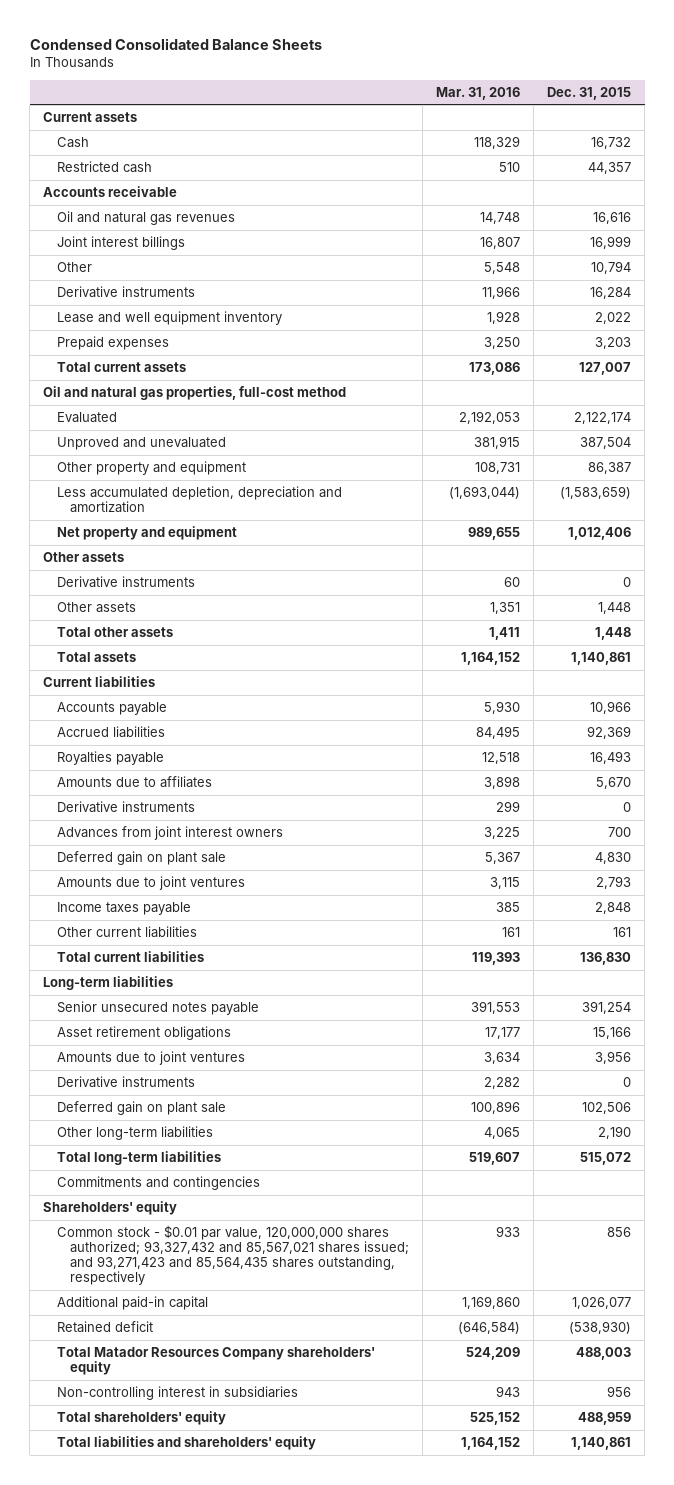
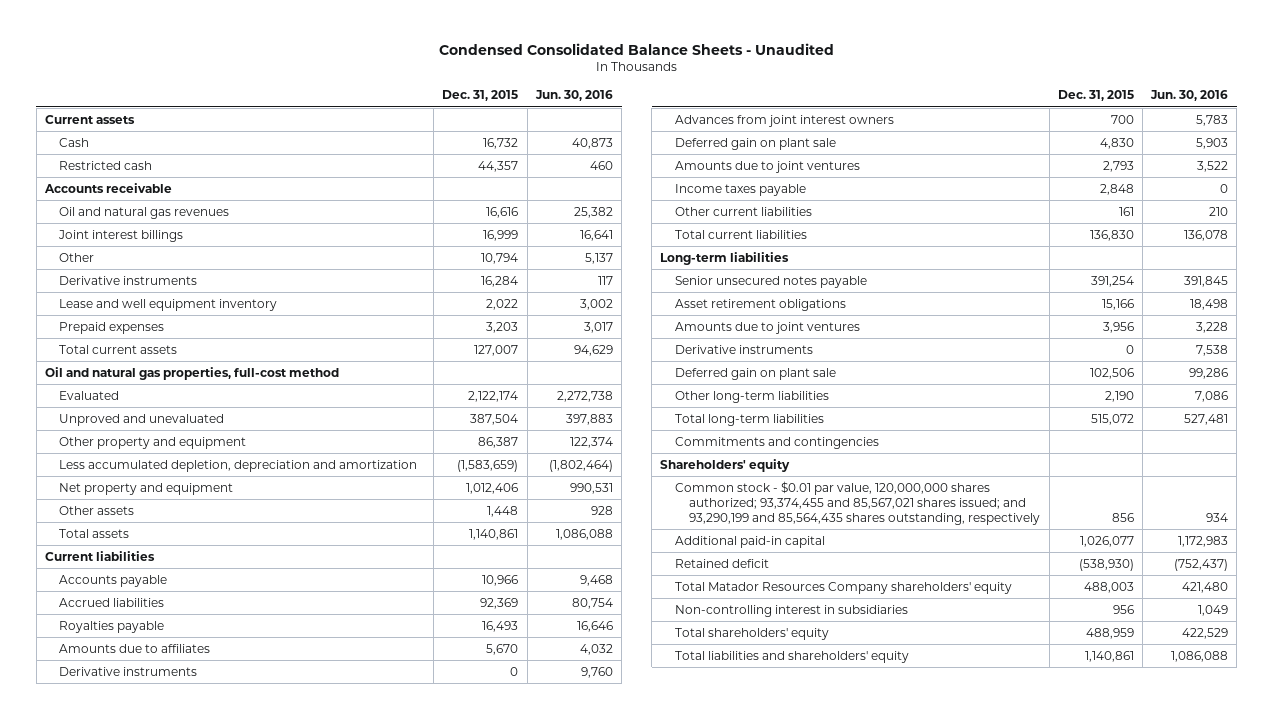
- Condensed Consolidated Balance Sheets
+ Condensed Consolidated Balance Sheets - Unaudited
- | Mar. 31, 2016 | Dec. 31, 2015
+ | Dec. 31, 2015 | Jun. 30, 2016
- Other assets
- Derivative instruments | 60 | 0
- Total other assets | 1,411 | 1,448
- Common stock - $0.01 par value, 120,000,000 shares authorized; 93,327,432 and 85,567,021 shares issued; and 93,271,423 and 85,564,435 shares outstanding, respectively | 933 | 856
+ Common stock - $0.01 par value, 120,000,000 shares authorized; 93,374,455 and 85,567,021 shares issued; and 93,290,199 and 85,564,435 shares outstanding, respectively | 856 | 934

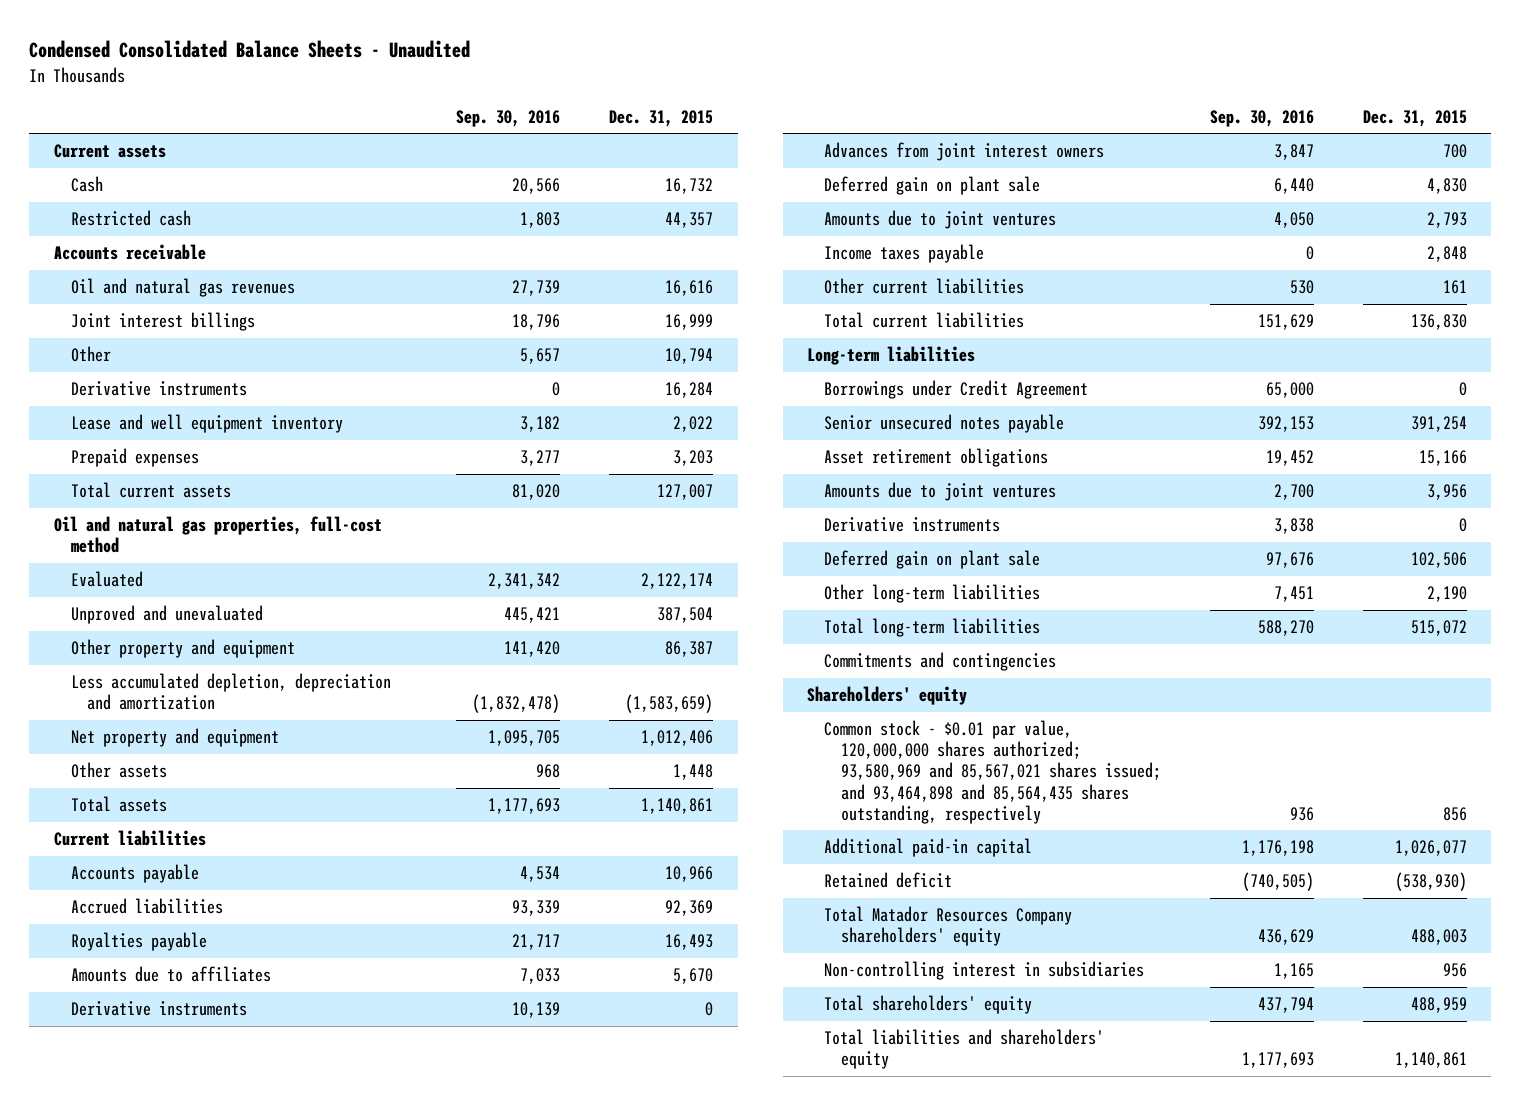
- | Dec. 31, 2015 | Jun. 30, 2016
+ | Sep. 30, 2016 | Dec. 31, 2015
+ Borrowings under Credit Agreement | 65,000 | 0
- Common stock - $0.01 par value, 120,000,000 shares authorized; 93,374,455 and 85,567,021 shares issued; and 93,290,199 and 85,564,435 shares outstanding, respectively | 856 | 934
+ Common stock - $0.01 par value, 120,000,000 shares authorized; 93,580,969 and 85,567,021 shares issued; and 93,464,898 and 85,564,435 shares outstanding, respectively | 936 | 856

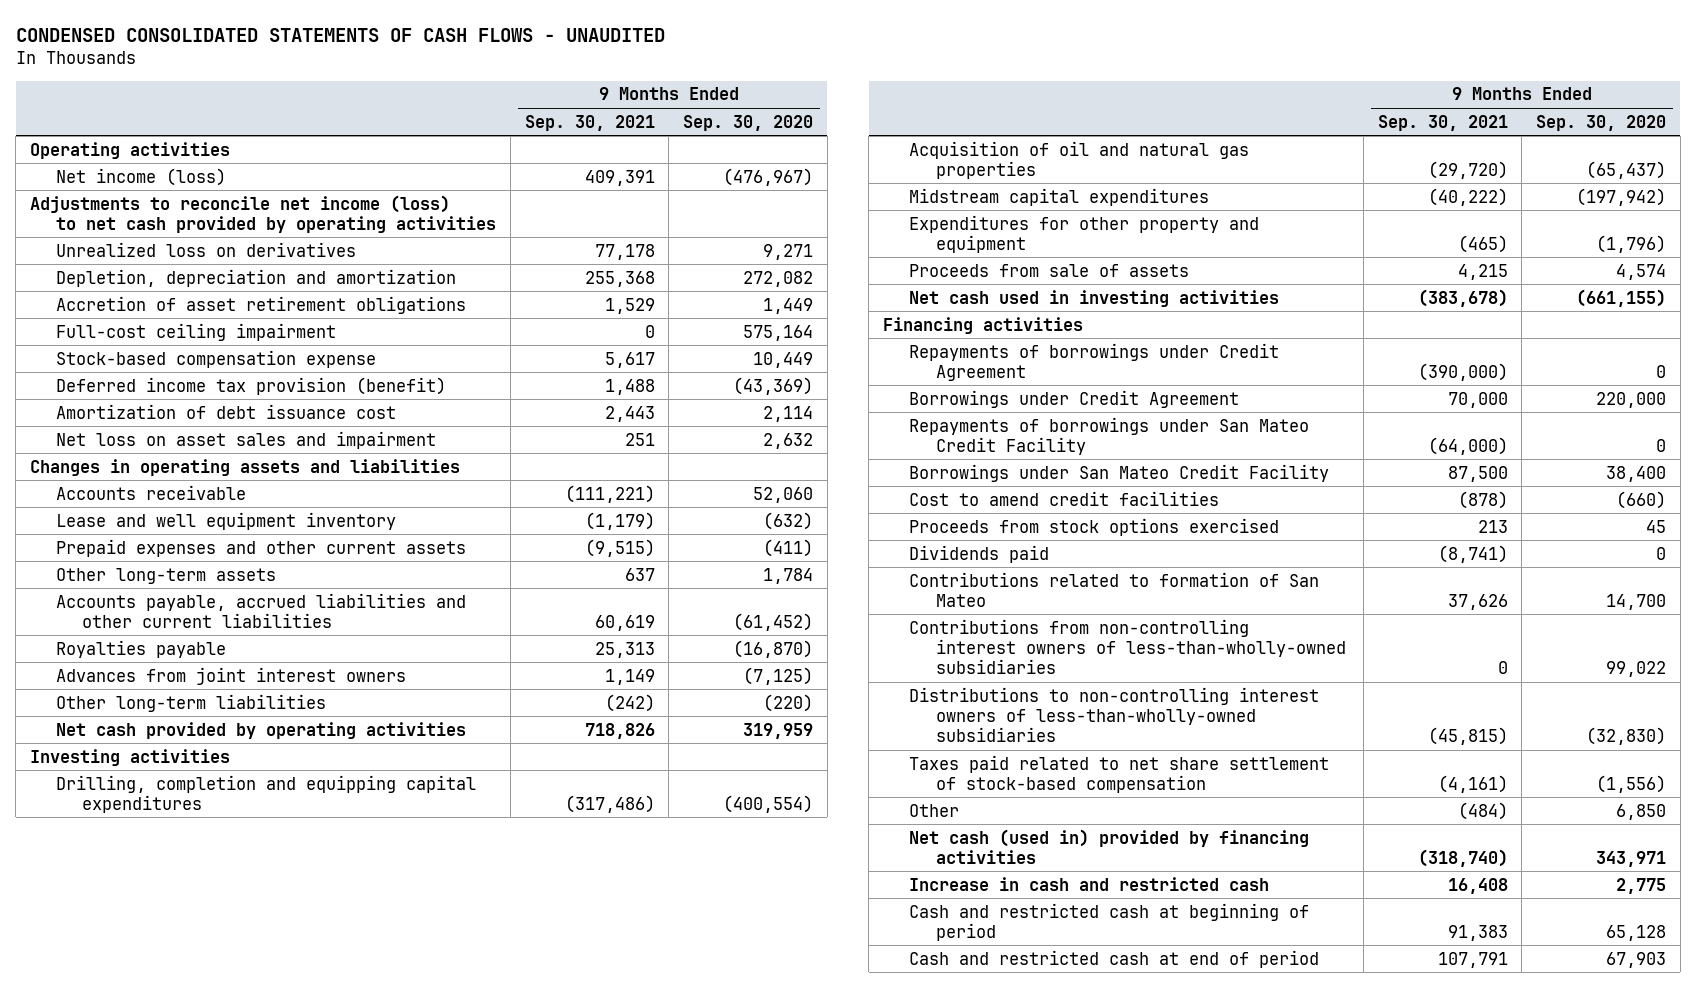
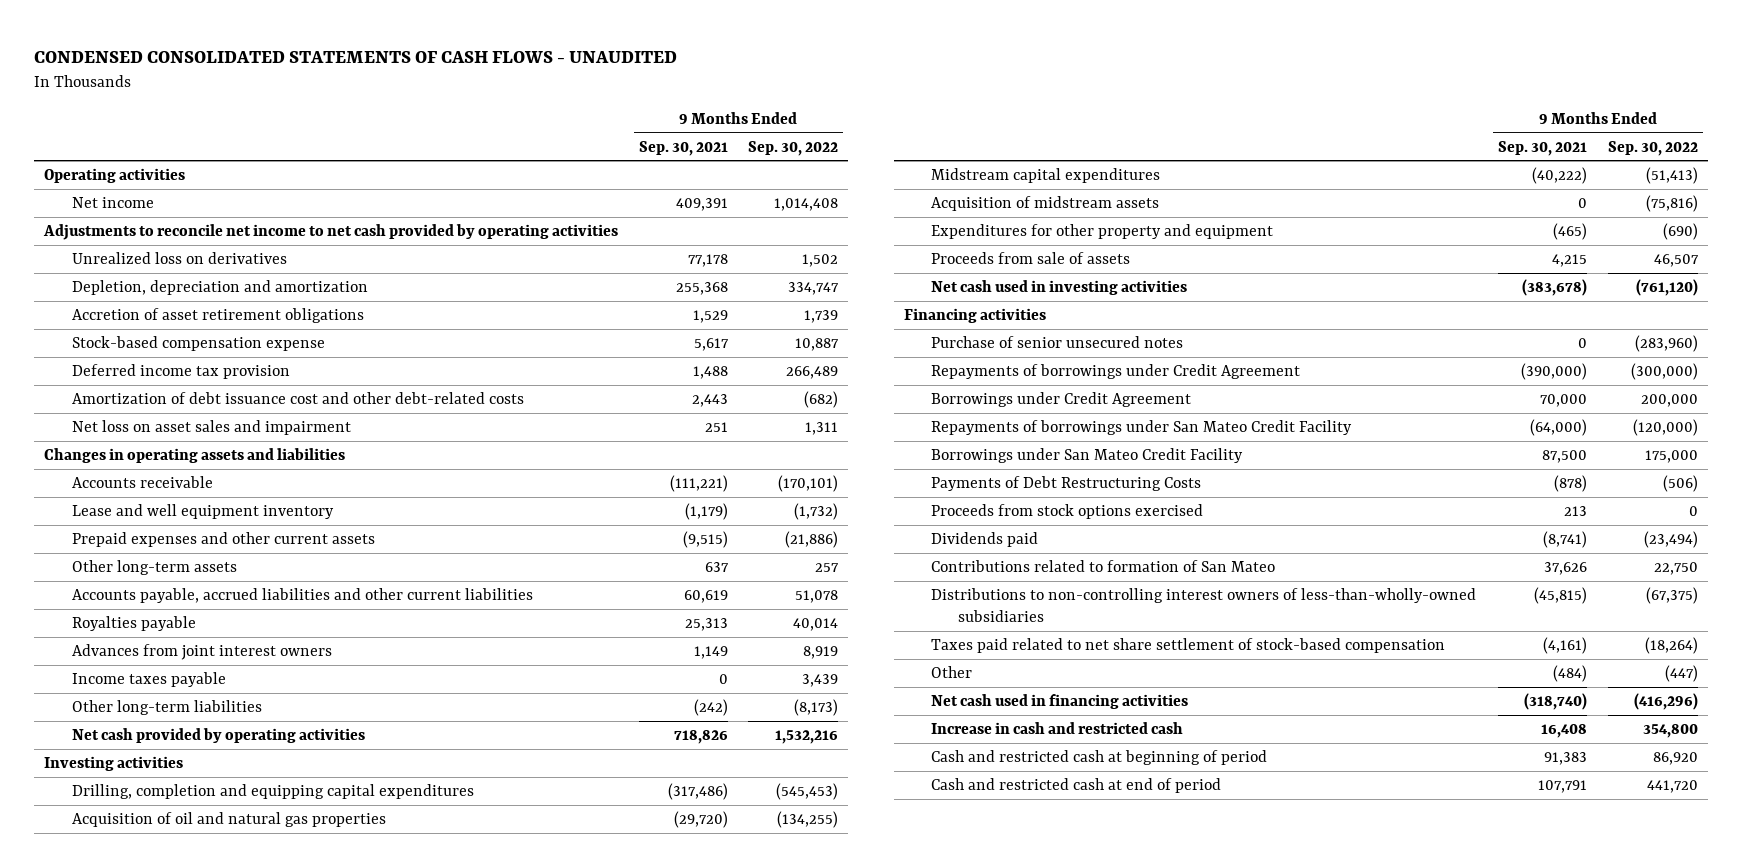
- | 9 Months Ended Sep. 30, 2021 | 9 Months Ended Sep. 30, 2020
+ | 9 Months Ended Sep. 30, 2021 | 9 Months Ended Sep. 30, 2022
- Net income (loss) | 409,391 | (476,967)
- Adjustments to reconcile net income (loss) to net cash provided by operating activities
+ Net income | 409,391 | 1,014,408
+ Adjustments to reconcile net income to net cash provided by operating activities
- Full-cost ceiling impairment | 0 | 575,164
- Deferred income tax provision (benefit) | 1,488 | (43,369)
- Amortization of debt issuance cost | 2,443 | 2,114
+ Deferred income tax provision | 1,488 | 266,489
+ Amortization of debt issuance cost and other debt-related costs | 2,443 | (682)
+ Income taxes payable | 0 | 3,439
+ Acquisition of midstream assets | 0 | (75,816)
+ Purchase of senior unsecured notes | 0 | (283,960)
- Cost to amend credit facilities | (878) | (660)
+ Payments of Debt Restructuring Costs | (878) | (506)
- Contributions from non-controlling interest owners of less-than-wholly-owned subsidiaries | 0 | 99,022
- Net cash (used in) provided by financing activities | (318,740) | 343,971
+ Net cash used in financing activities | (318,740) | (416,296)

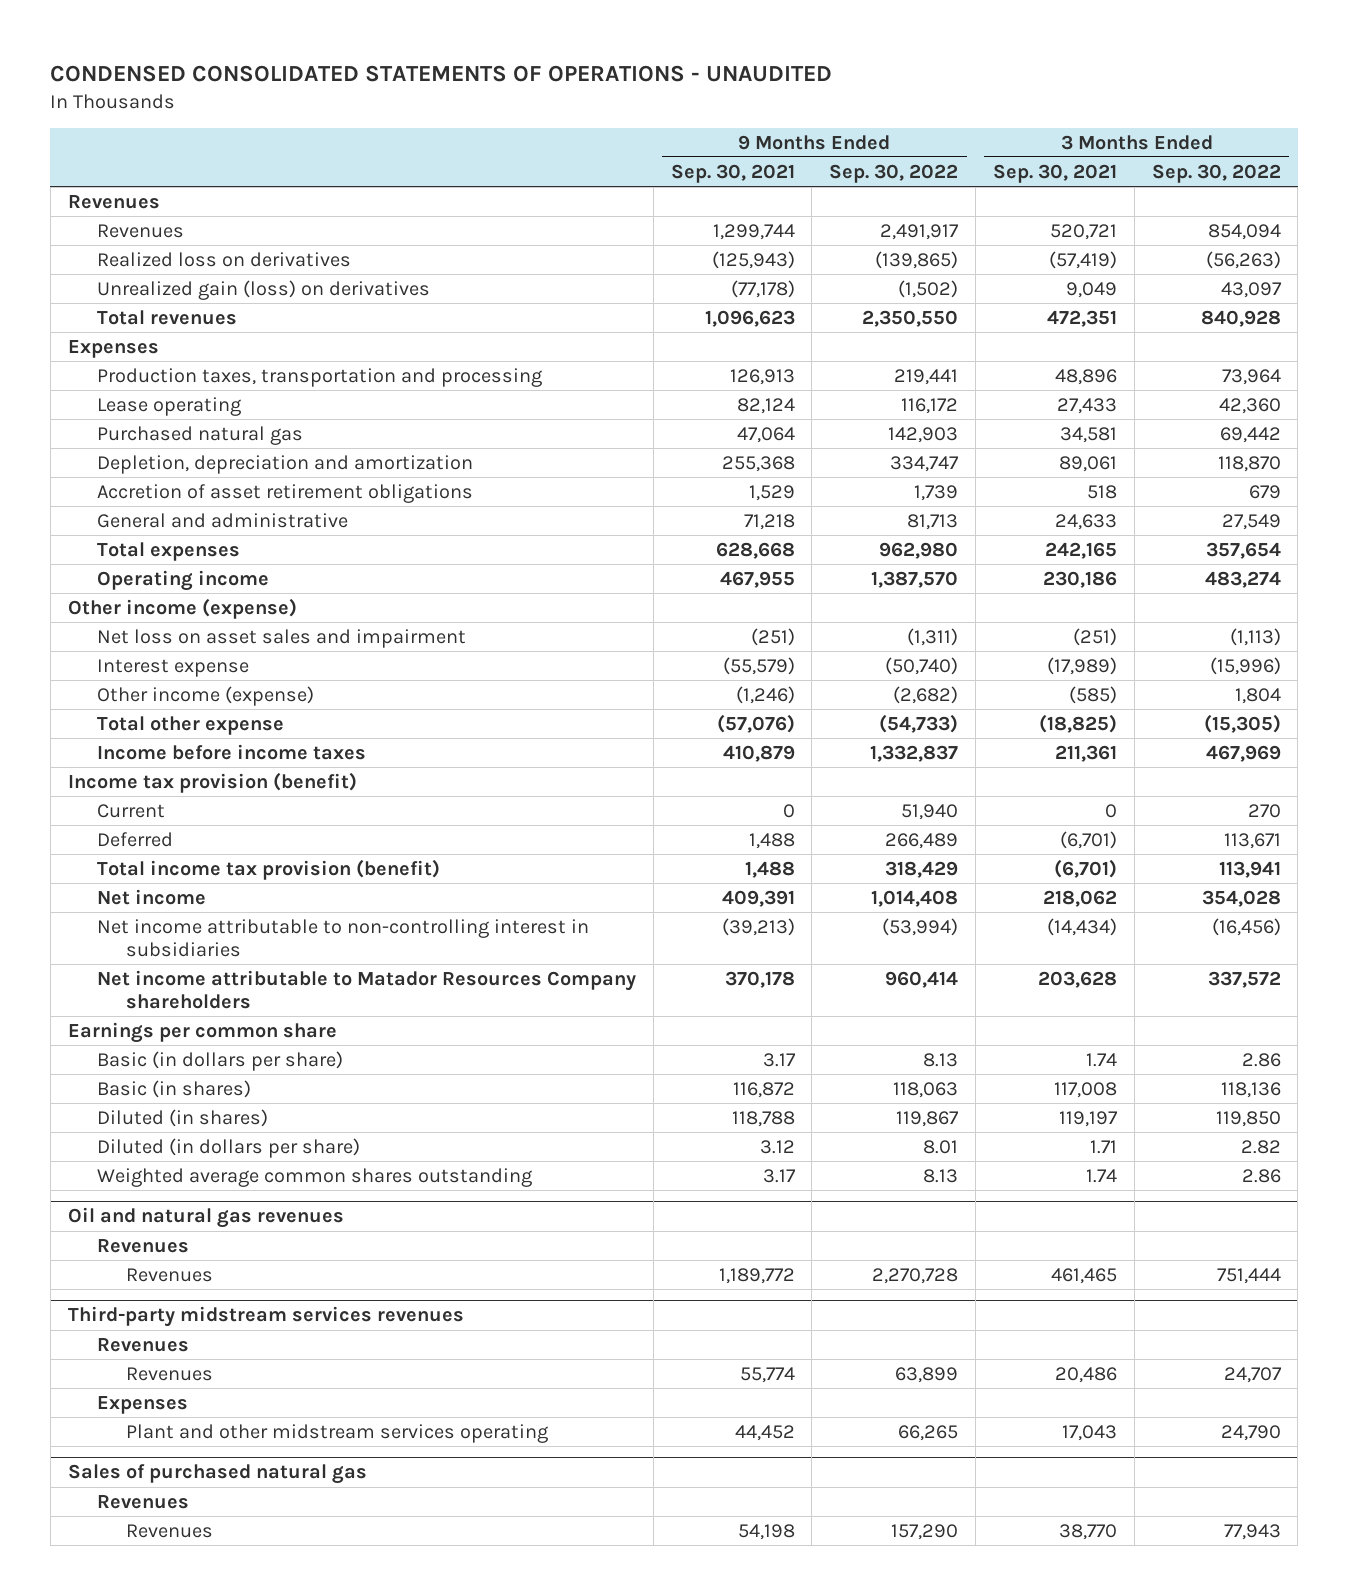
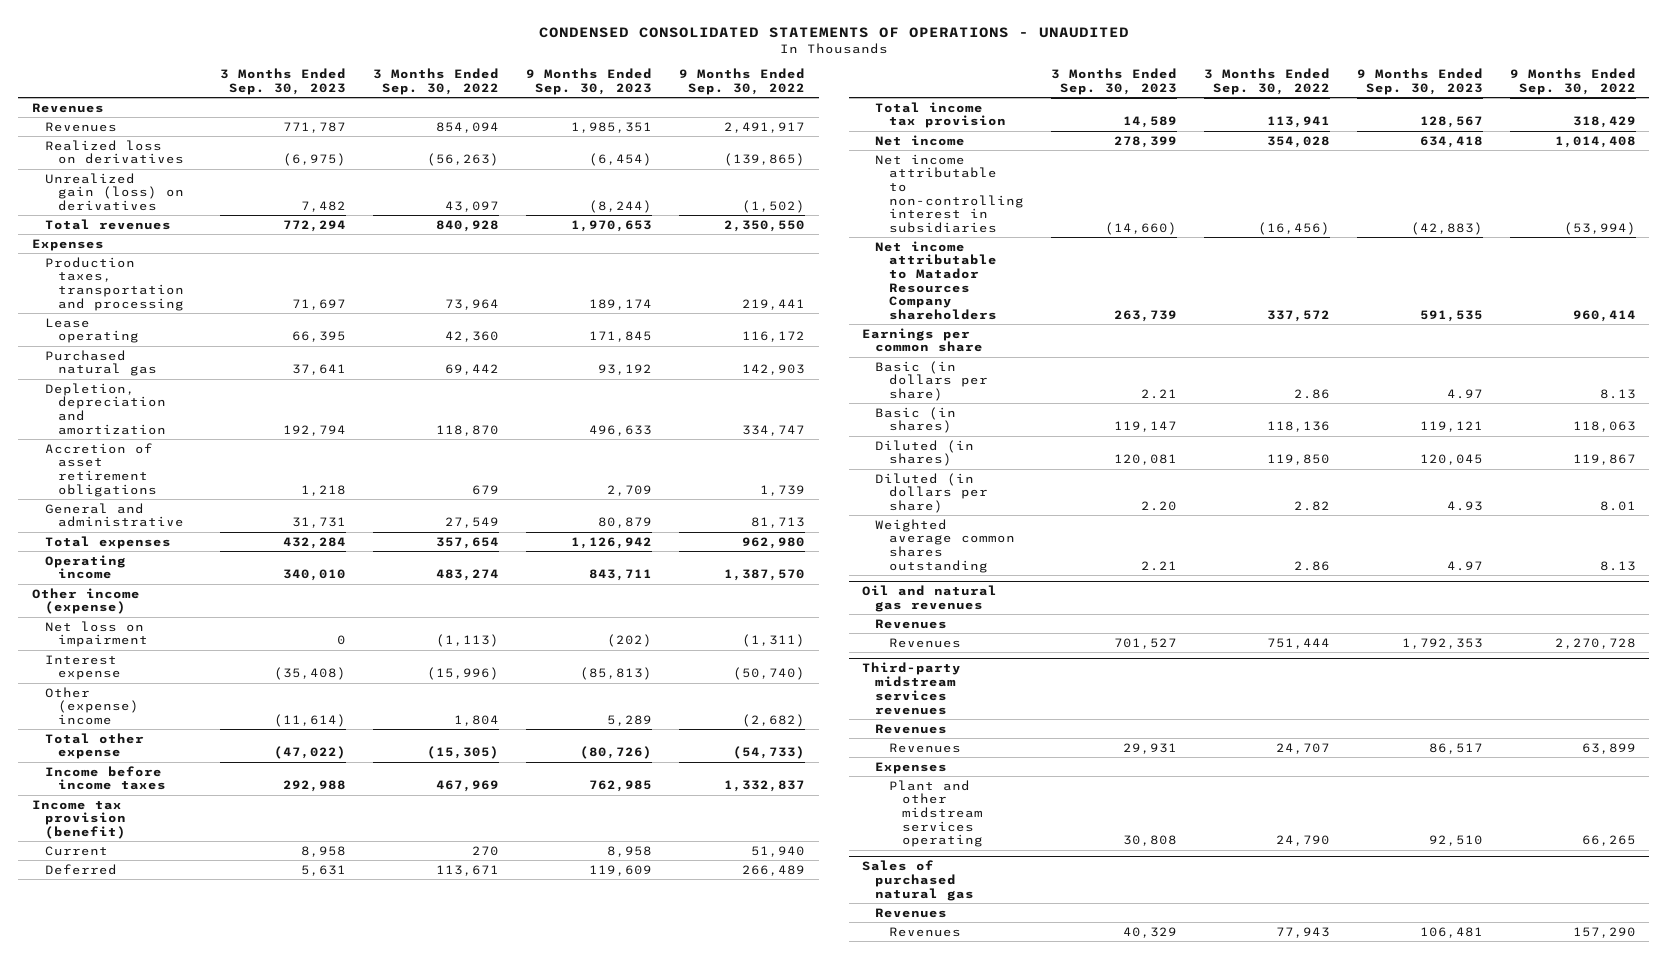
- | 9 Months Ended Sep. 30, 2021 | 9 Months Ended Sep. 30, 2022 | 3 Months Ended Sep. 30, 2021 | 3 Months Ended Sep. 30, 2022
+ | 3 Months Ended Sep. 30, 2023 | 3 Months Ended Sep. 30, 2022 | 9 Months Ended Sep. 30, 2023 | 9 Months Ended Sep. 30, 2022
- Net loss on asset sales and impairment | (251) | (1,311) | (251) | (1,113)
+ Net loss on impairment | 0 | (1,113) | (202) | (1,311)
- Other income (expense) | (1,246) | (2,682) | (585) | 1,804
+ Other (expense) income | (11,614) | 1,804 | 5,289 | (2,682)
- Total income tax provision (benefit) | 1,488 | 318,429 | (6,701) | 113,941
+ Total income tax provision | 14,589 | 113,941 | 128,567 | 318,429

